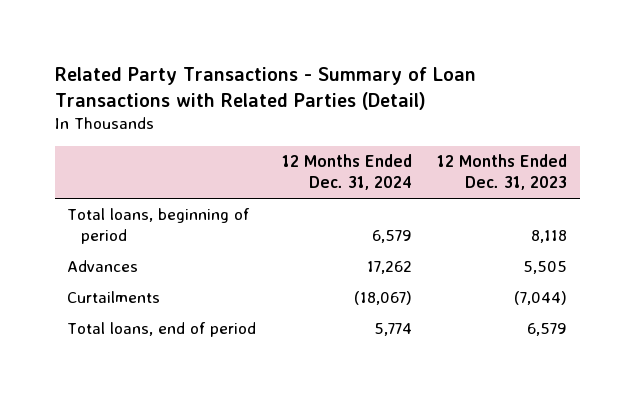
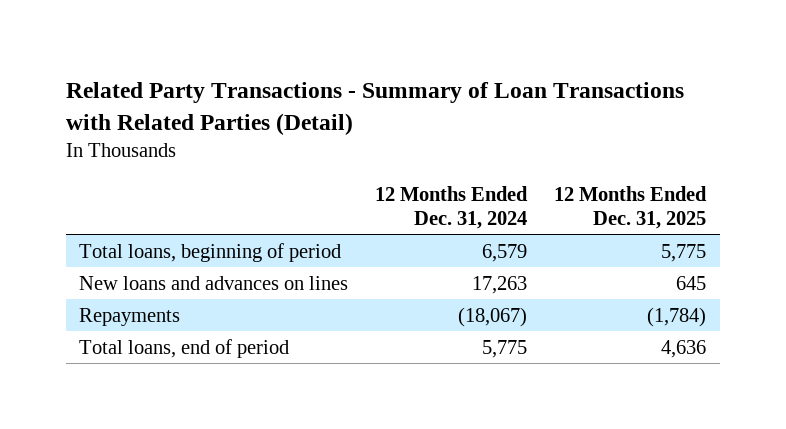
- | 12 Months Ended Dec. 31, 2024 | 12 Months Ended Dec. 31, 2023
+ | 12 Months Ended Dec. 31, 2024 | 12 Months Ended Dec. 31, 2025
- Advances | 17,262 | 5,505
- Curtailments | (18,067) | (7,044)
- Total loans, end of period | 5,774 | 6,579
+ New loans and advances on lines | 17,263 | 645
+ Repayments | (18,067) | (1,784)
+ Total loans, end of period | 5,775 | 4,636

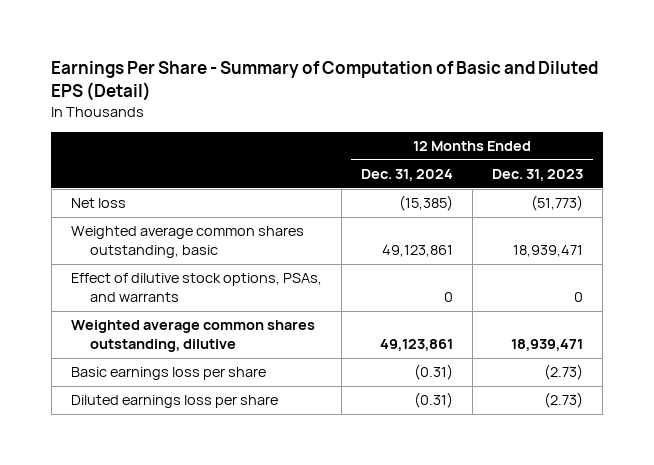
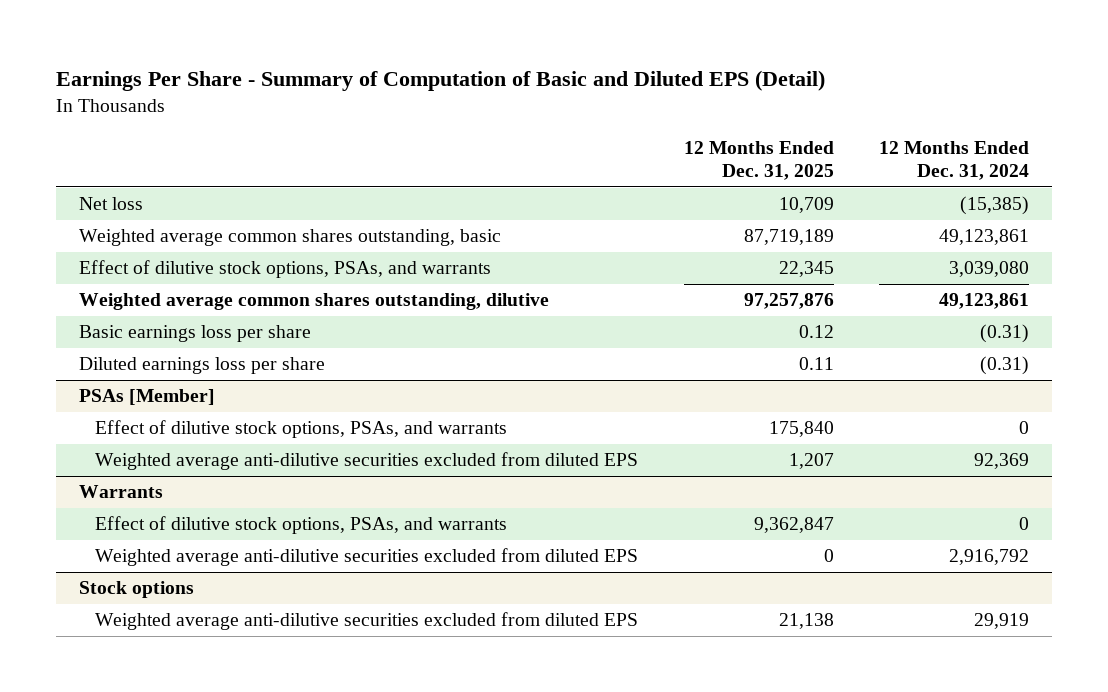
- | 12 Months Ended Dec. 31, 2024 | 12 Months Ended Dec. 31, 2023
+ | 12 Months Ended Dec. 31, 2025 | 12 Months Ended Dec. 31, 2024
- Effect of dilutive stock options, PSAs, and warrants | 0 | 0
+ Effect of dilutive stock options, PSAs, and warrants | 22,345 | 3,039,080
+ PSAs [Member]
+ Effect of dilutive stock options, PSAs, and warrants | 175,840 | 0
+ Weighted average anti-dilutive securities excluded from diluted EPS | 1,207 | 92,369
+ Warrants
+ Effect of dilutive stock options, PSAs, and warrants | 9,362,847 | 0
+ Weighted average anti-dilutive securities excluded from diluted EPS | 0 | 2,916,792
+ Stock options
+ Weighted average anti-dilutive securities excluded from diluted EPS | 21,138 | 29,919

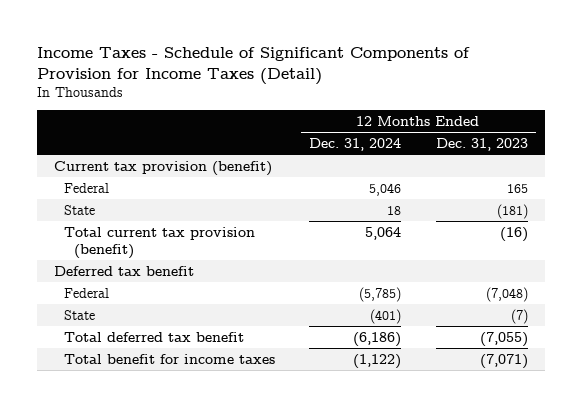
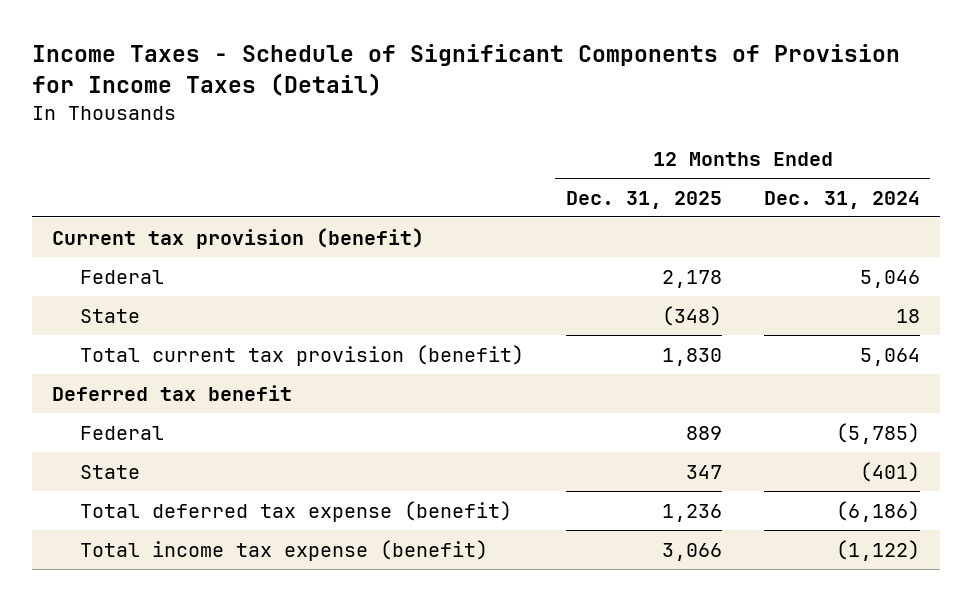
- | 12 Months Ended Dec. 31, 2024 | 12 Months Ended Dec. 31, 2023
+ | 12 Months Ended Dec. 31, 2025 | 12 Months Ended Dec. 31, 2024
- Total deferred tax benefit | (6,186) | (7,055)
- Total benefit for income taxes | (1,122) | (7,071)
+ Total deferred tax expense (benefit) | 1,236 | (6,186)
+ Total income tax expense (benefit) | 3,066 | (1,122)

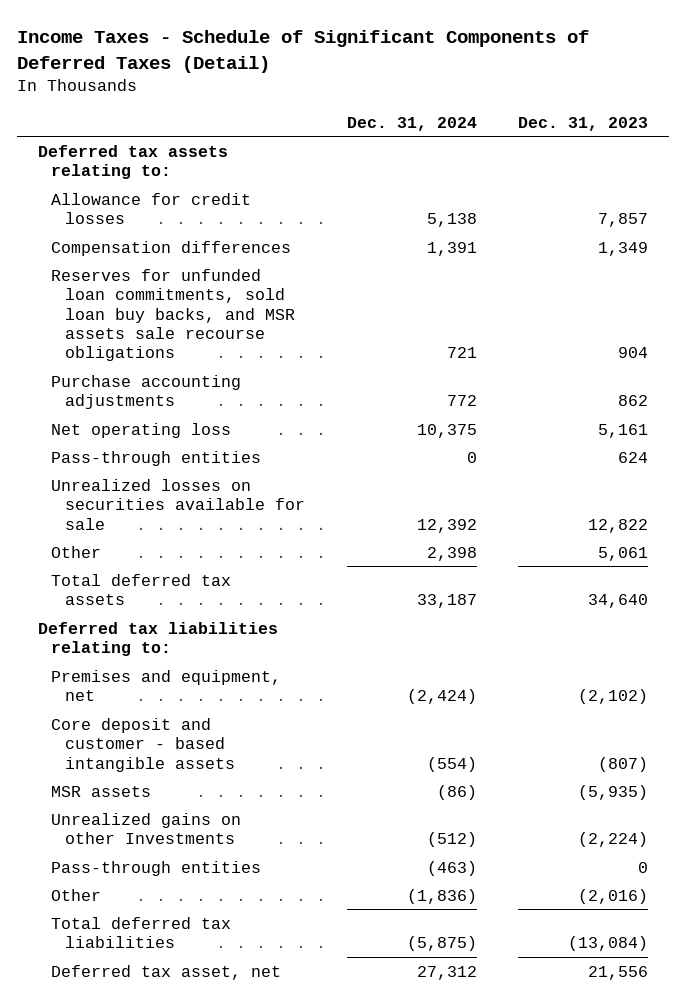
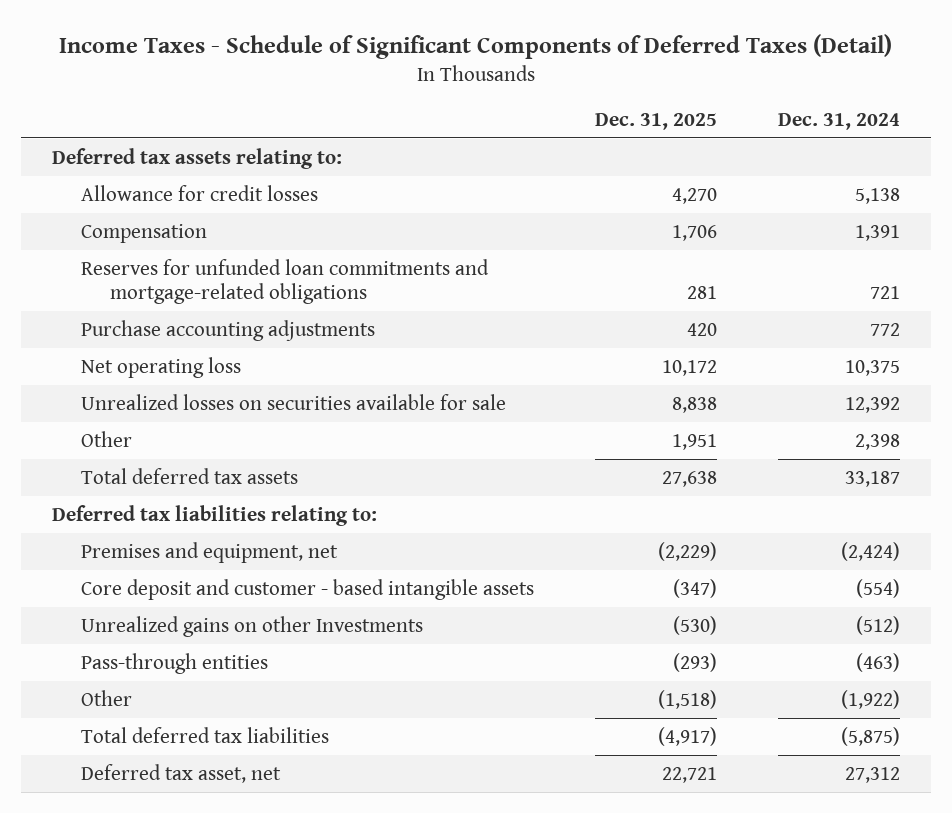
- | Dec. 31, 2024 | Dec. 31, 2023
+ | Dec. 31, 2025 | Dec. 31, 2024
- Compensation differences | 1,391 | 1,349
- Reserves for unfunded loan commitments, sold loan buy backs, and MSR assets sale recourse obligations | 721 | 904
+ Compensation | 1,706 | 1,391
+ Reserves for unfunded loan commitments and mortgage-related obligations | 281 | 721
- Pass-through entities | 0 | 624
- MSR assets | (86) | (5,935)
- Other | (1,836) | (2,016)
+ Other | (1,518) | (1,922)

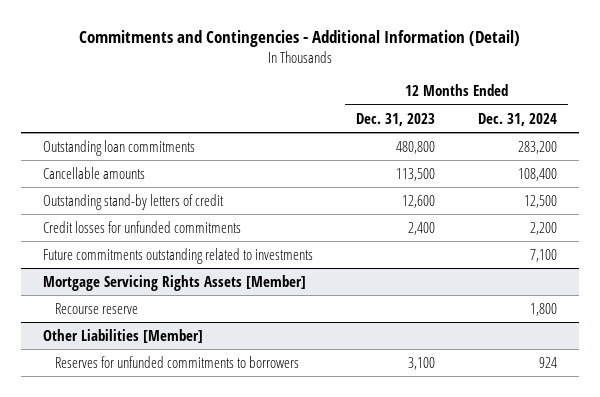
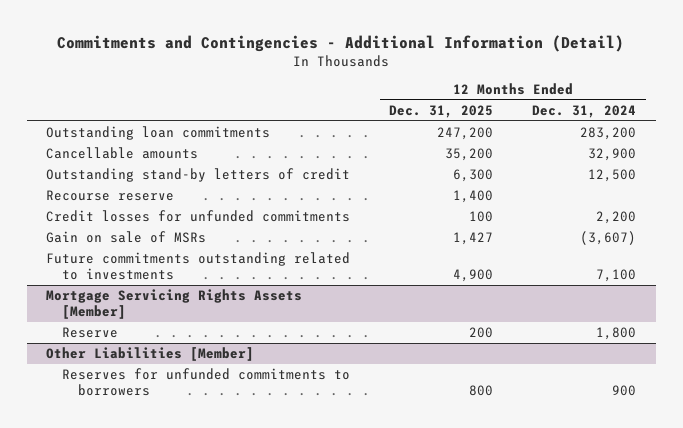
- | 12 Months Ended Dec. 31, 2023 | 12 Months Ended Dec. 31, 2024
+ | 12 Months Ended Dec. 31, 2025 | 12 Months Ended Dec. 31, 2024
- Cancellable amounts | 113,500 | 108,400
+ Cancellable amounts | 35,200 | 32,900
+ Recourse reserve | 1,400 |
+ Gain on sale of MSRs | 1,427 | (3,607)
@ Mortgage Servicing Rights Assets [Member]
- Recourse reserve | | 1,800
+ Reserve | 200 | 1,800
@ Other Liabilities [Member]
- Reserves for unfunded commitments to borrowers | 3,100 | 924
+ Reserves for unfunded commitments to borrowers | 800 | 900

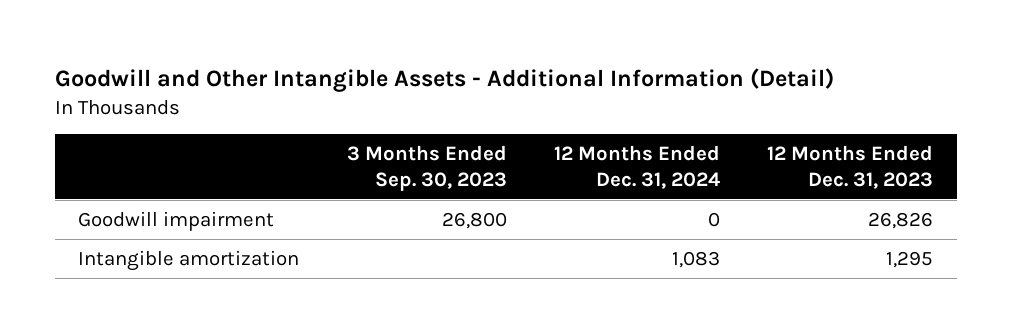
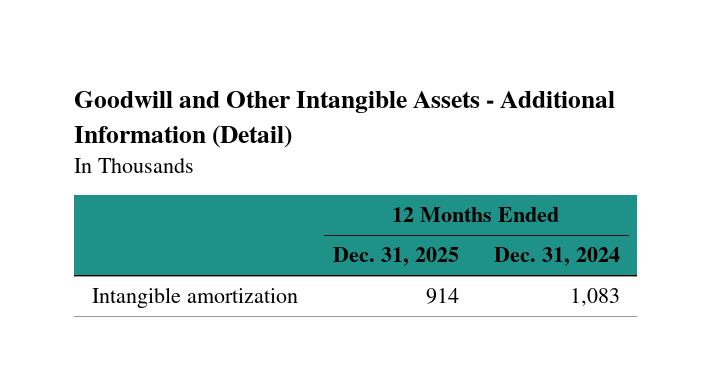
- | 3 Months Ended Sep. 30, 2023 | 12 Months Ended Dec. 31, 2024 | 12 Months Ended Dec. 31, 2023
+ | 12 Months Ended Dec. 31, 2025 | 12 Months Ended Dec. 31, 2024
- Goodwill impairment | 26,800 | 0 | 26,826

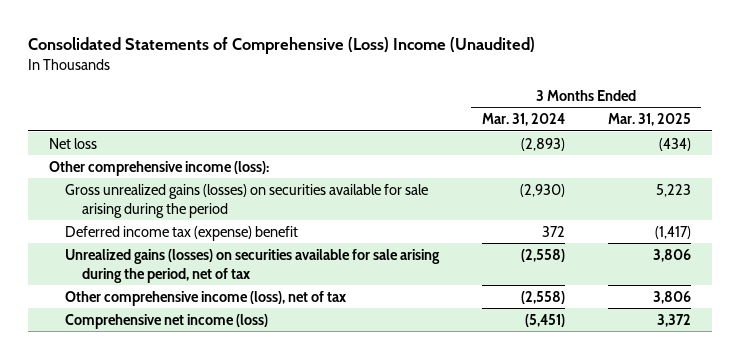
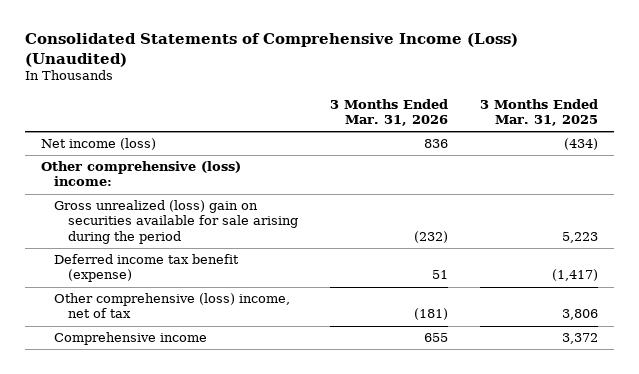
- Consolidated Statements of Comprehensive (Loss) Income (Unaudited)
+ Consolidated Statements of Comprehensive Income (Loss) (Unaudited)
- | 3 Months Ended Mar. 31, 2024 | 3 Months Ended Mar. 31, 2025
+ | 3 Months Ended Mar. 31, 2026 | 3 Months Ended Mar. 31, 2025
- Net loss | (2,893) | (434)
- Other comprehensive income (loss):
- Gross unrealized gains (losses) on securities available for sale arising during the period | (2,930) | 5,223
- Deferred income tax (expense) benefit | 372 | (1,417)
- Unrealized gains (losses) on securities available for sale arising during the period, net of tax | (2,558) | 3,806
- Other comprehensive income (loss), net of tax | (2,558) | 3,806
- Comprehensive net income (loss) | (5,451) | 3,372
+ Net income (loss) | 836 | (434)
+ Other comprehensive (loss) income:
+ Gross unrealized (loss) gain on securities available for sale arising during the period | (232) | 5,223
+ Deferred income tax benefit (expense) | 51 | (1,417)
+ Other comprehensive (loss) income, net of tax | (181) | 3,806
+ Comprehensive income | 655 | 3,372

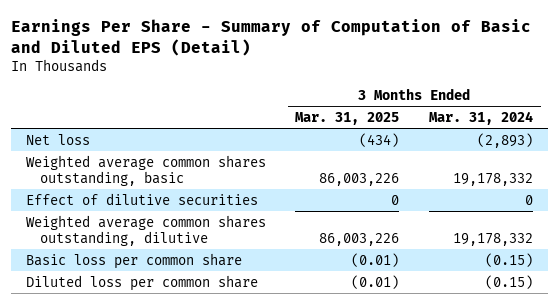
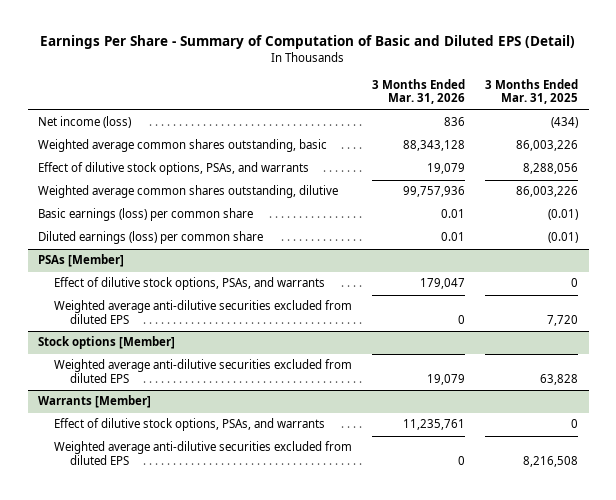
- | 3 Months Ended Mar. 31, 2025 | 3 Months Ended Mar. 31, 2024
+ | 3 Months Ended Mar. 31, 2026 | 3 Months Ended Mar. 31, 2025
- Net loss | (434) | (2,893)
+ Net income (loss) | 836 | (434)
- Effect of dilutive securities | 0 | 0
+ Effect of dilutive stock options, PSAs, and warrants | 19,079 | 8,288,056
- Basic loss per common share | (0.01) | (0.15)
- Diluted loss per common share | (0.01) | (0.15)
+ Basic earnings (loss) per common share | 0.01 | (0.01)
+ Diluted earnings (loss) per common share | 0.01 | (0.01)
+ PSAs [Member]
+ Effect of dilutive stock options, PSAs, and warrants | 179,047 | 0
+ Weighted average anti-dilutive securities excluded from diluted EPS | 0 | 7,720
+ Stock options [Member]
+ Weighted average anti-dilutive securities excluded from diluted EPS | 19,079 | 63,828
+ Warrants [Member]
+ Effect of dilutive stock options, PSAs, and warrants | 11,235,761 | 0
+ Weighted average anti-dilutive securities excluded from diluted EPS | 0 | 8,216,508

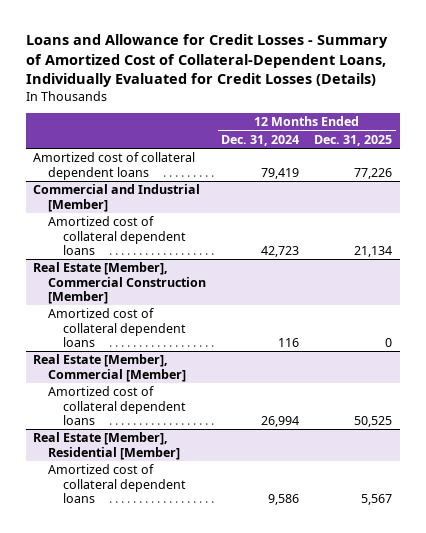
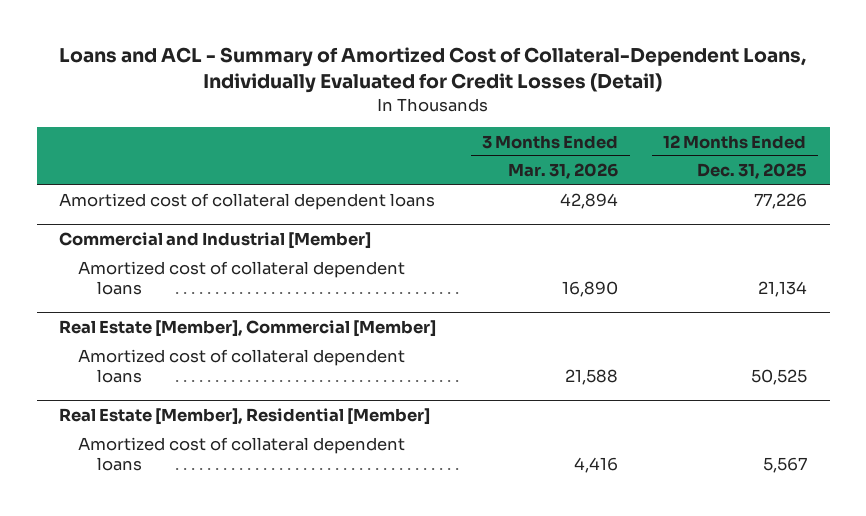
- Loans and Allowance for Credit Losses - Summary of Amortized Cost of Collateral-Dependent Loans, Individually Evaluated for Credit Losses (Details)
+ Loans and ACL - Summary of Amortized Cost of Collateral-Dependent Loans, Individually Evaluated for Credit Losses (Detail)
- | 12 Months Ended Dec. 31, 2024 | 12 Months Ended Dec. 31, 2025
+ | 3 Months Ended Mar. 31, 2026 | 12 Months Ended Dec. 31, 2025
- Real Estate [Member], Commercial Construction [Member]
- Amortized cost of collateral dependent loans | 116 | 0

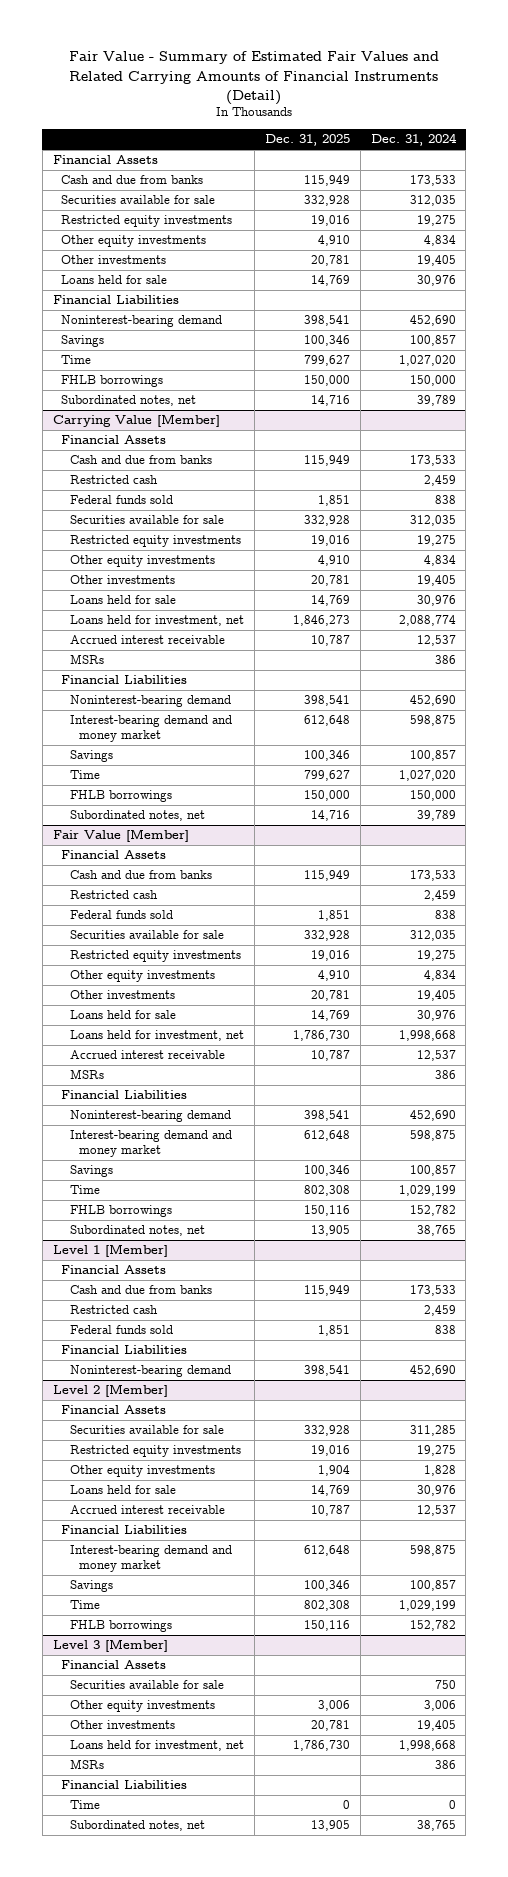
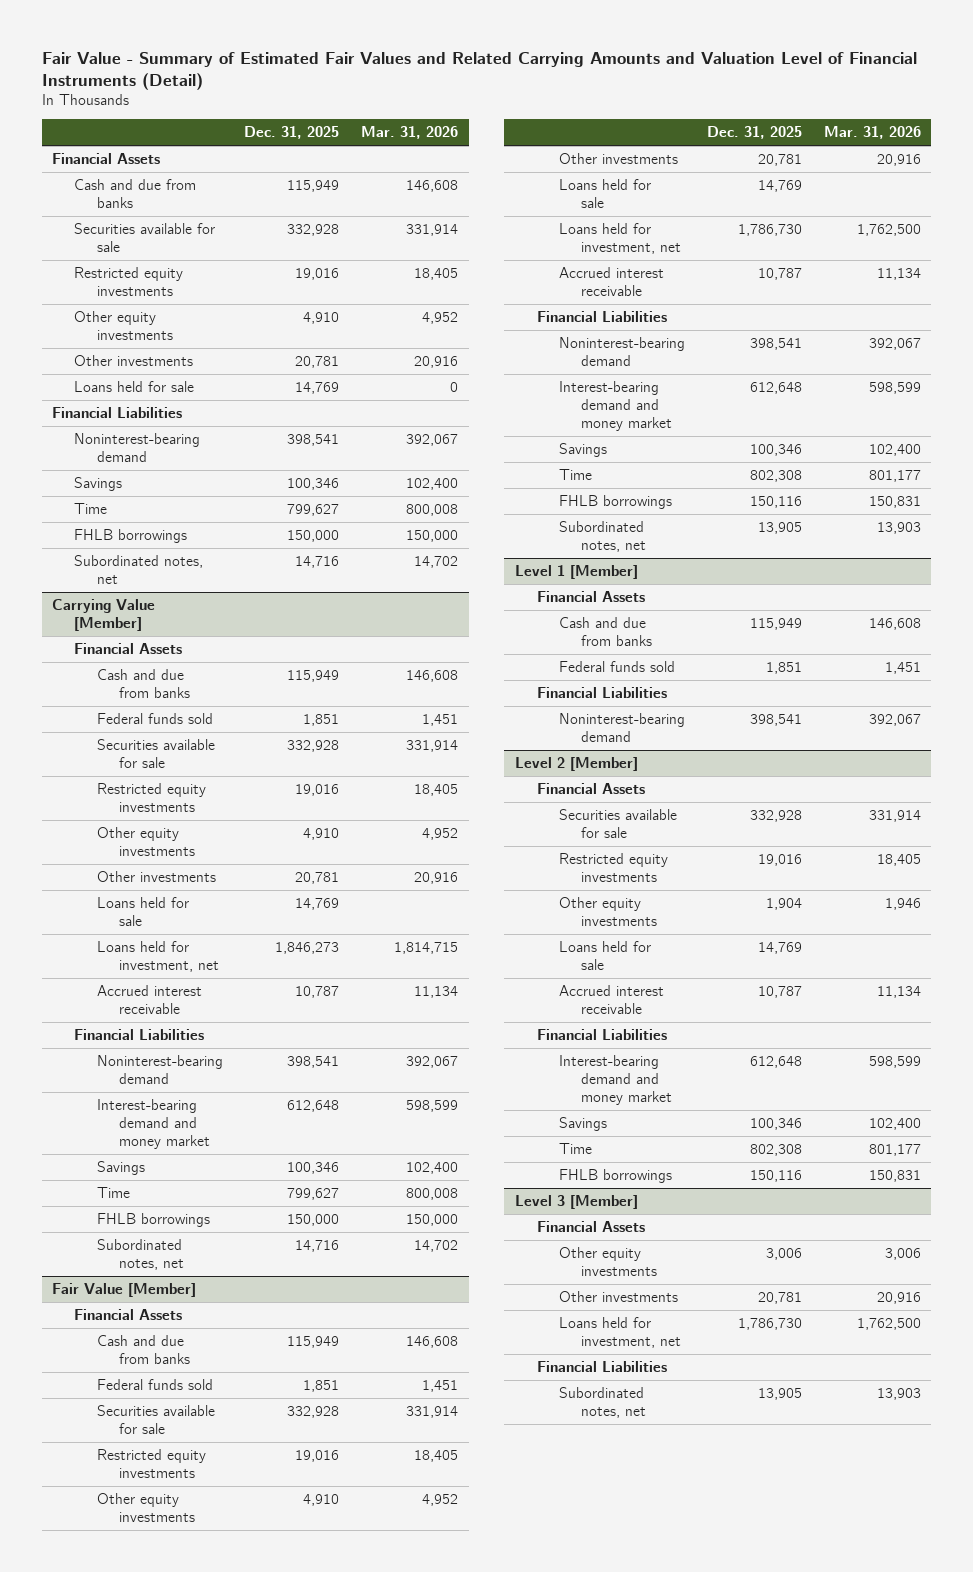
- Fair Value - Summary of Estimated Fair Values and Related Carrying Amounts of Financial Instruments (Detail)
+ Fair Value - Summary of Estimated Fair Values and Related Carrying Amounts and Valuation Level of Financial Instruments (Detail)
- | Dec. 31, 2025 | Dec. 31, 2024
+ | Dec. 31, 2025 | Mar. 31, 2026
@ Carrying Value [Member]
- Restricted cash | | 2,459
- MSRs | | 386
@ Fair Value [Member]
- Restricted cash | | 2,459
- MSRs | | 386
@ Level 1 [Member]
- Restricted cash | | 2,459
@ Level 3 [Member]
- Securities available for sale | | 750
- MSRs | | 386
- Time | 0 | 0

